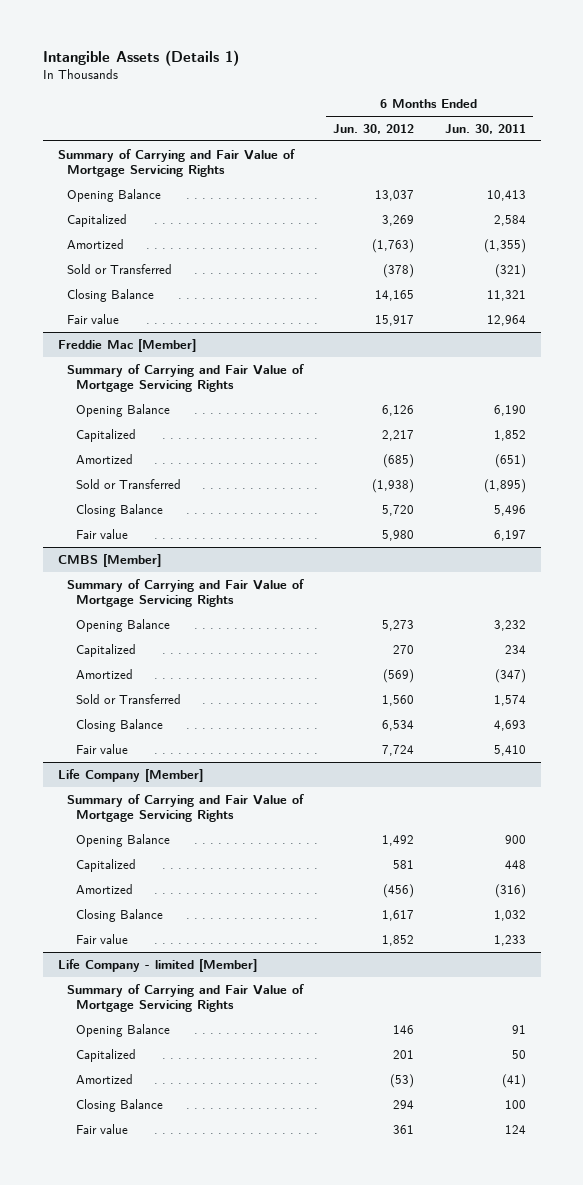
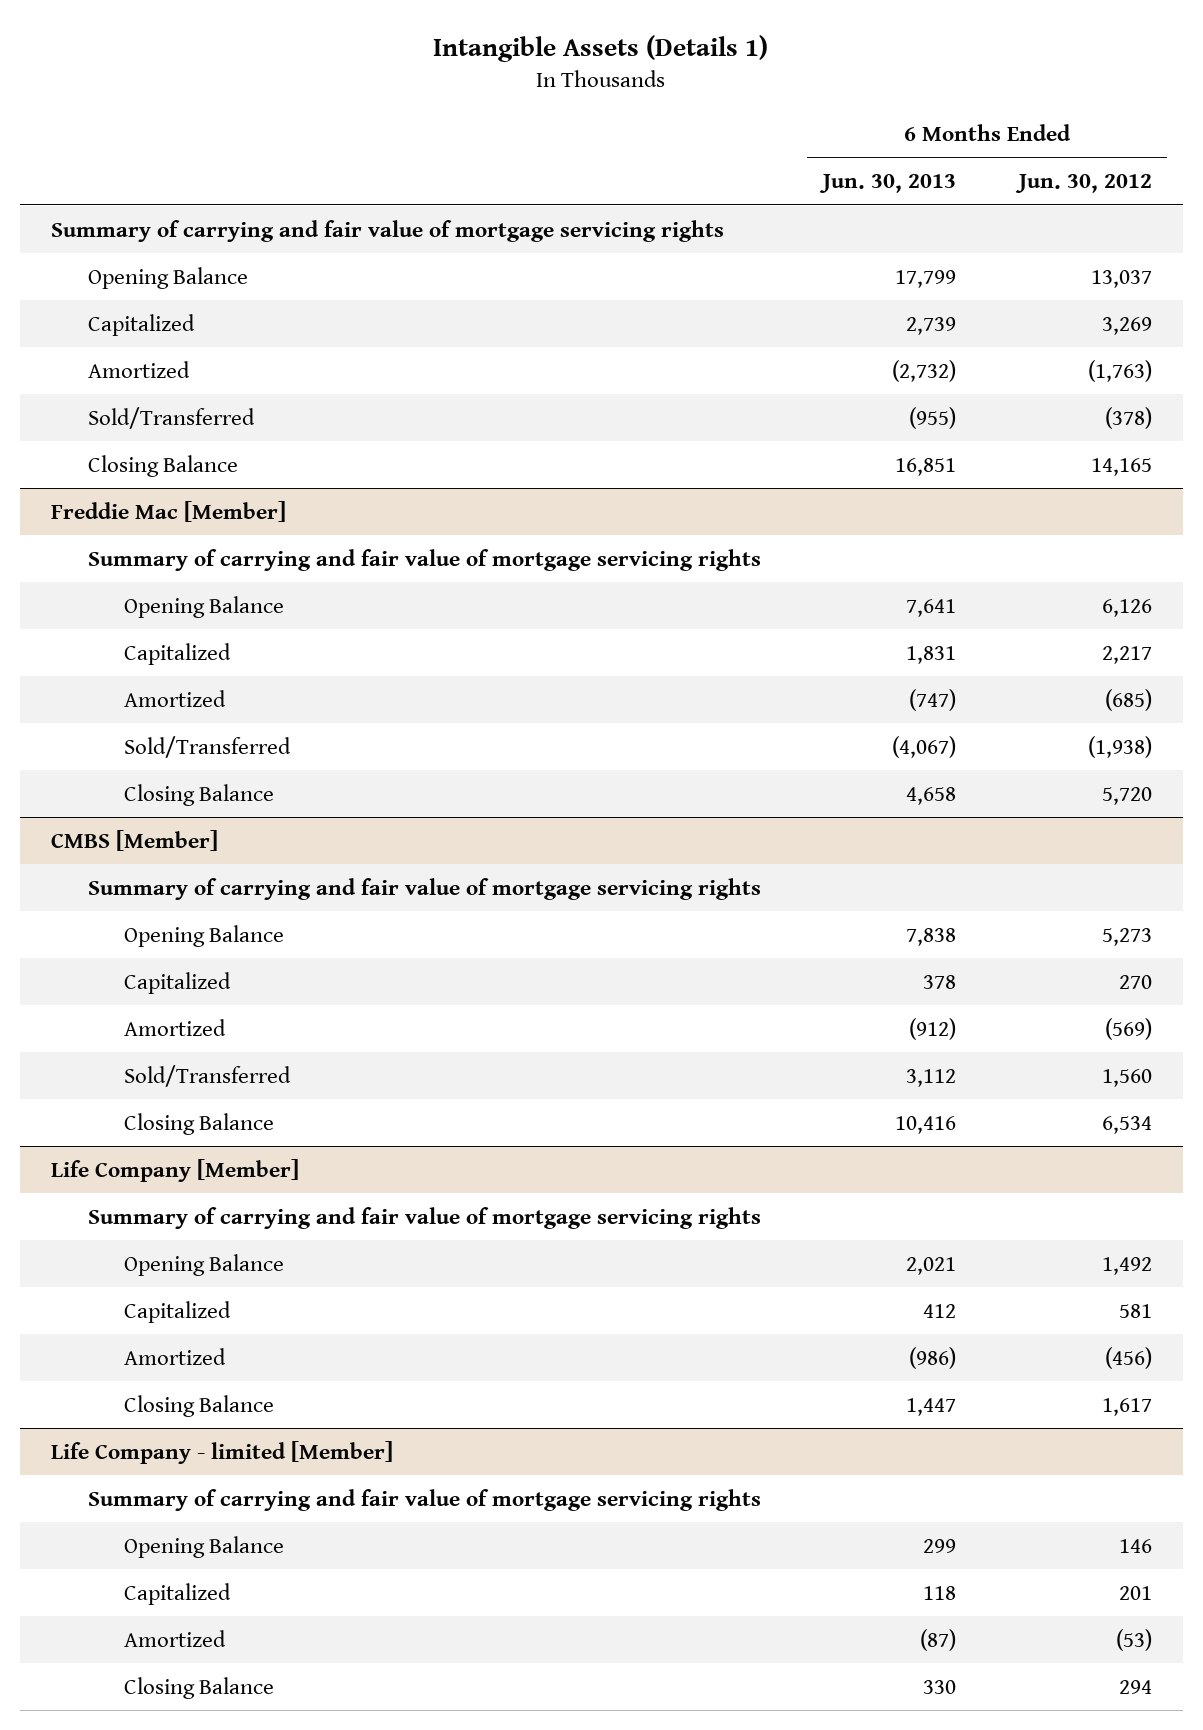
- | 6 Months Ended Jun. 30, 2012 | 6 Months Ended Jun. 30, 2011
+ | 6 Months Ended Jun. 30, 2013 | 6 Months Ended Jun. 30, 2012
- Summary of Carrying and Fair Value of Mortgage Servicing Rights
+ Summary of carrying and fair value of mortgage servicing rights
- Sold or Transferred | (378) | (321)
+ Sold/Transferred | (955) | (378)
- Fair value | 15,917 | 12,964
@ Freddie Mac [Member]
- Summary of Carrying and Fair Value of Mortgage Servicing Rights
+ Summary of carrying and fair value of mortgage servicing rights
- Sold or Transferred | (1,938) | (1,895)
+ Sold/Transferred | (4,067) | (1,938)
- Fair value | 5,980 | 6,197
@ CMBS [Member]
- Summary of Carrying and Fair Value of Mortgage Servicing Rights
+ Summary of carrying and fair value of mortgage servicing rights
- Sold or Transferred | 1,560 | 1,574
+ Sold/Transferred | 3,112 | 1,560
- Fair value | 7,724 | 5,410
@ Life Company [Member]
- Summary of Carrying and Fair Value of Mortgage Servicing Rights
+ Summary of carrying and fair value of mortgage servicing rights
- Fair value | 1,852 | 1,233
@ Life Company - limited [Member]
- Summary of Carrying and Fair Value of Mortgage Servicing Rights
+ Summary of carrying and fair value of mortgage servicing rights
- Fair value | 361 | 124

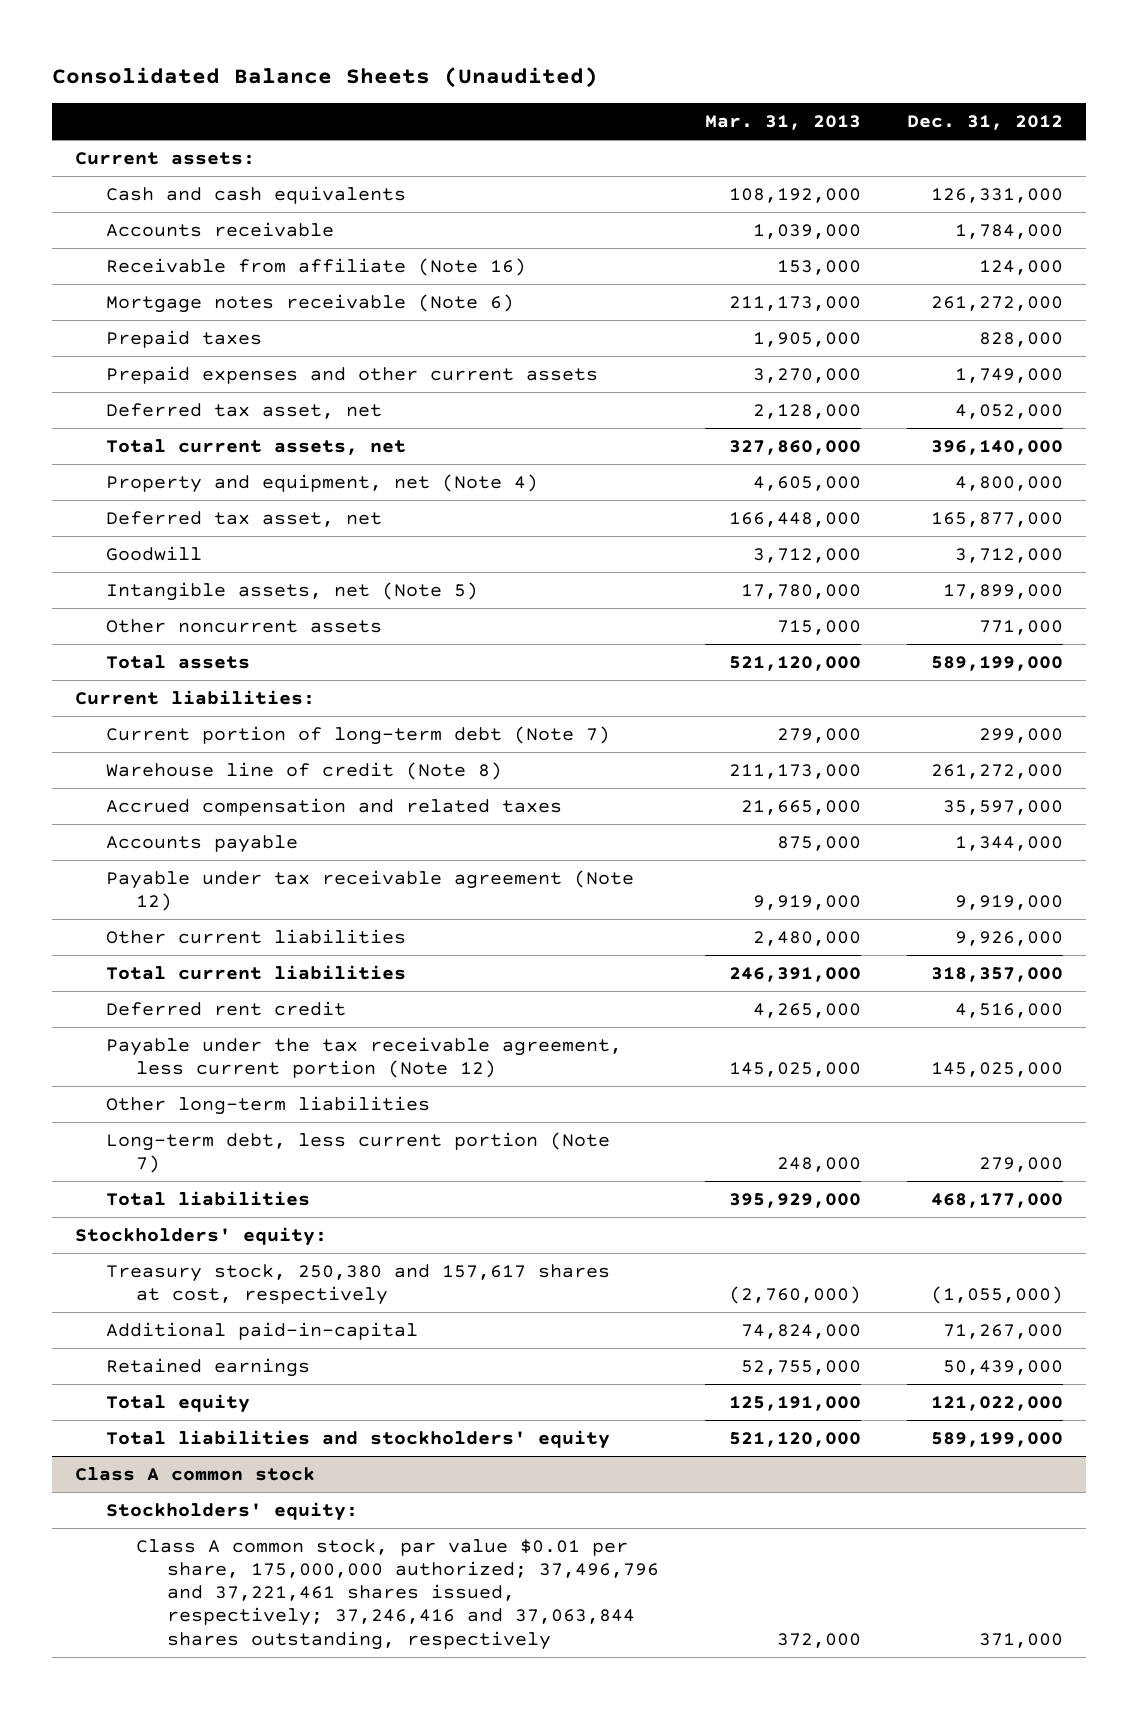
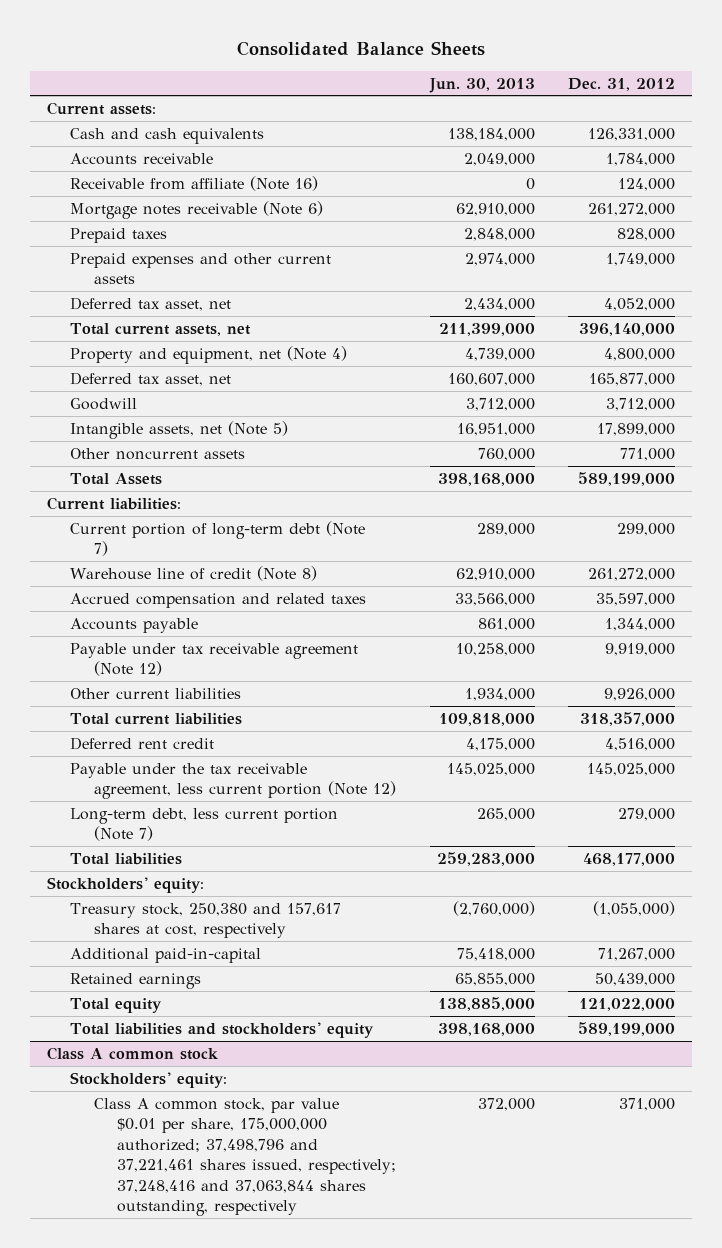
- Consolidated Balance Sheets (Unaudited)
+ Consolidated Balance Sheets
- | Mar. 31, 2013 | Dec. 31, 2012
+ | Jun. 30, 2013 | Dec. 31, 2012
- Total assets | 521,120,000 | 589,199,000
+ Total Assets | 398,168,000 | 589,199,000
- Other long-term liabilities
@ Class A common stock
- Class A common stock, par value $0.01 per share, 175,000,000 authorized; 37,496,796 and 37,221,461 shares issued, respectively; 37,246,416 and 37,063,844 shares outstanding, respectively | 372,000 | 371,000
+ Class A common stock, par value $0.01 per share, 175,000,000 authorized; 37,498,796 and 37,221,461 shares issued, respectively; 37,248,416 and 37,063,844 shares outstanding, respectively | 372,000 | 371,000

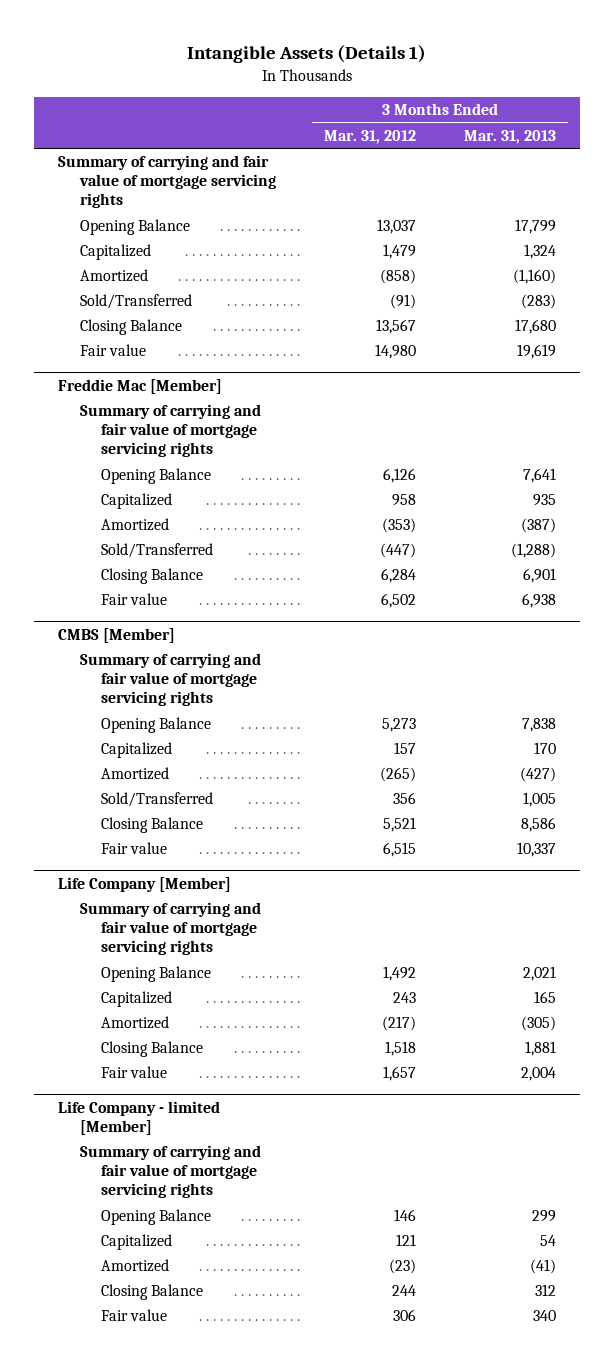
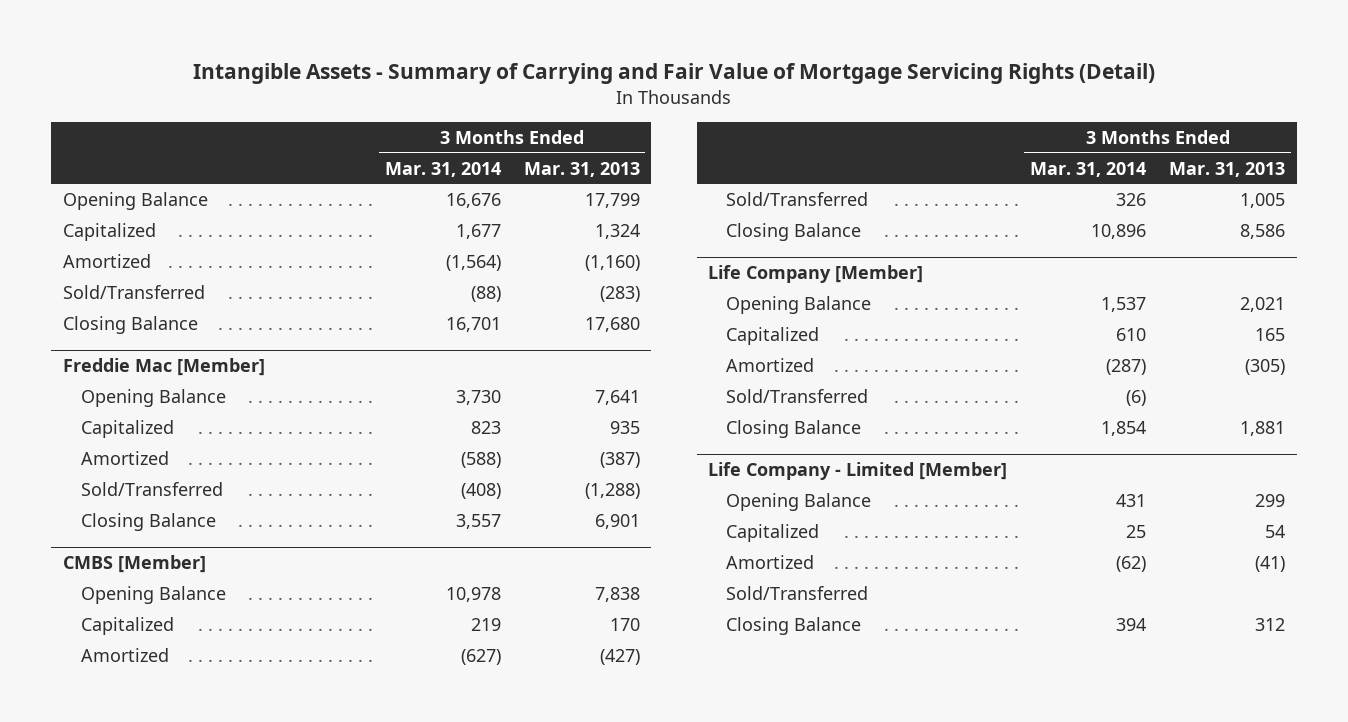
- Intangible Assets (Details 1)
+ Intangible Assets - Summary of Carrying and Fair Value of Mortgage Servicing Rights (Detail)
- | 3 Months Ended Mar. 31, 2012 | 3 Months Ended Mar. 31, 2013
+ | 3 Months Ended Mar. 31, 2014 | 3 Months Ended Mar. 31, 2013
- Summary of carrying and fair value of mortgage servicing rights
- Fair value | 14,980 | 19,619
@ Freddie Mac [Member]
- Summary of carrying and fair value of mortgage servicing rights
- Fair value | 6,502 | 6,938
@ CMBS [Member]
- Summary of carrying and fair value of mortgage servicing rights
- Fair value | 6,515 | 10,337
@ Life Company [Member]
- Summary of carrying and fair value of mortgage servicing rights
+ Sold/Transferred | (6) |
- Fair value | 1,657 | 2,004
- Life Company - limited [Member]
- Summary of carrying and fair value of mortgage servicing rights
+ Life Company - Limited [Member]
+ Sold/Transferred
- Fair value | 306 | 340

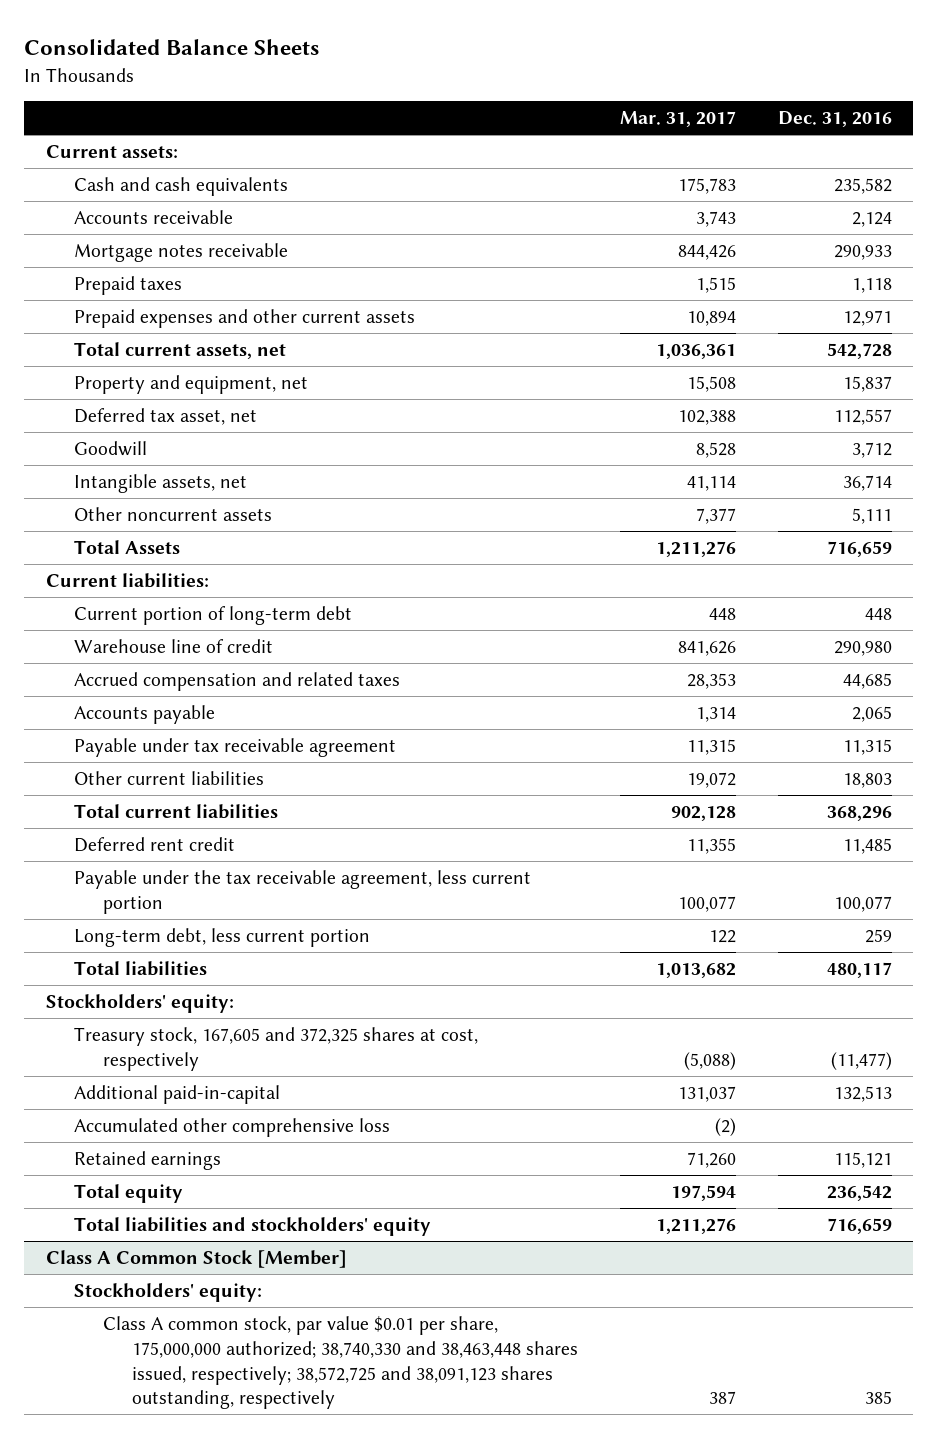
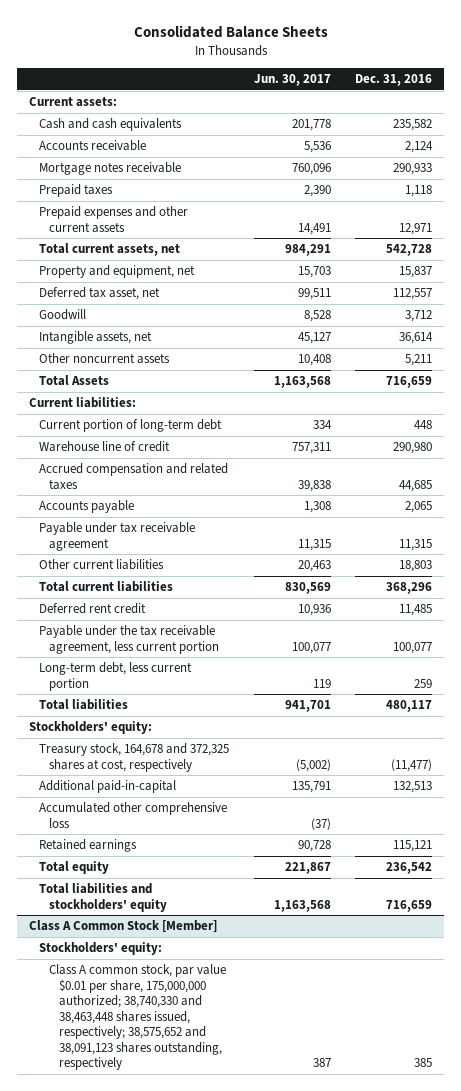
- | Mar. 31, 2017 | Dec. 31, 2016
+ | Jun. 30, 2017 | Dec. 31, 2016
- Intangible assets, net | 41,114 | 36,714
- Other noncurrent assets | 7,377 | 5,111
+ Intangible assets, net | 45,127 | 36,614
+ Other noncurrent assets | 10,408 | 5,211
- Treasury stock, 167,605 and 372,325 shares at cost, respectively | (5,088) | (11,477)
+ Treasury stock, 164,678 and 372,325 shares at cost, respectively | (5,002) | (11,477)
@ Class A Common Stock [Member]
- Class A common stock, par value $0.01 per share, 175,000,000 authorized; 38,740,330 and 38,463,448 shares issued, respectively; 38,572,725 and 38,091,123 shares outstanding, respectively | 387 | 385
+ Class A common stock, par value $0.01 per share, 175,000,000 authorized; 38,740,330 and 38,463,448 shares issued, respectively; 38,575,652 and 38,091,123 shares outstanding, respectively | 387 | 385

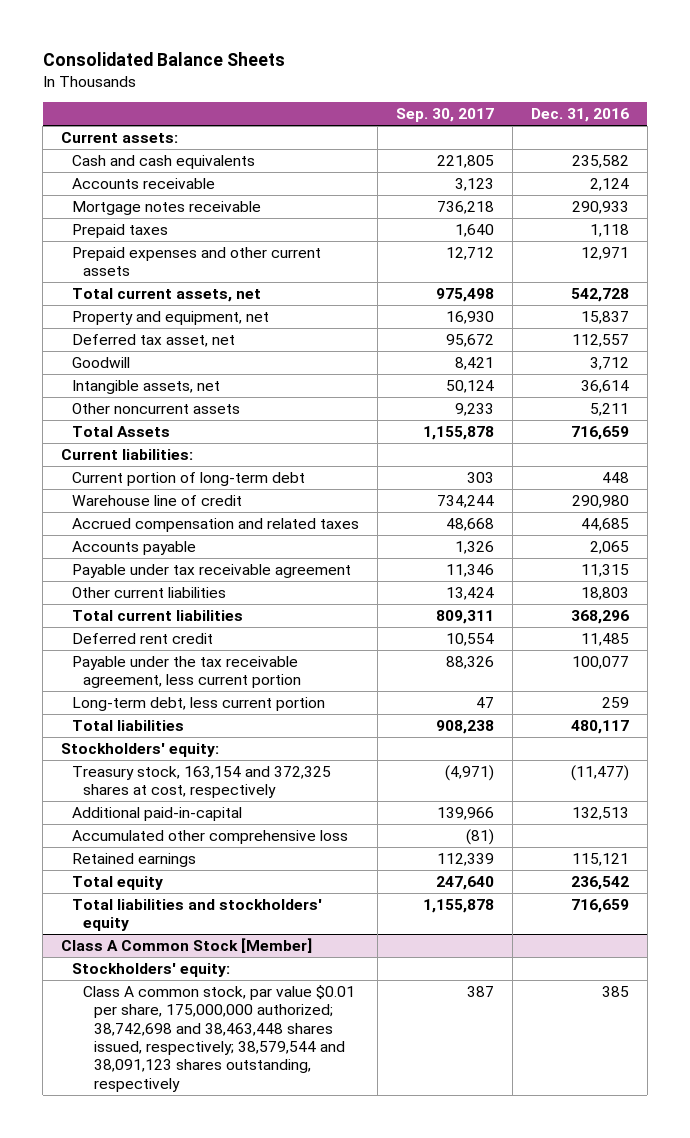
- | Jun. 30, 2017 | Dec. 31, 2016
+ | Sep. 30, 2017 | Dec. 31, 2016
- Treasury stock, 164,678 and 372,325 shares at cost, respectively | (5,002) | (11,477)
+ Treasury stock, 163,154 and 372,325 shares at cost, respectively | (4,971) | (11,477)
@ Class A Common Stock [Member]
- Class A common stock, par value $0.01 per share, 175,000,000 authorized; 38,740,330 and 38,463,448 shares issued, respectively; 38,575,652 and 38,091,123 shares outstanding, respectively | 387 | 385
+ Class A common stock, par value $0.01 per share, 175,000,000 authorized; 38,742,698 and 38,463,448 shares issued, respectively; 38,579,544 and 38,091,123 shares outstanding, respectively | 387 | 385

